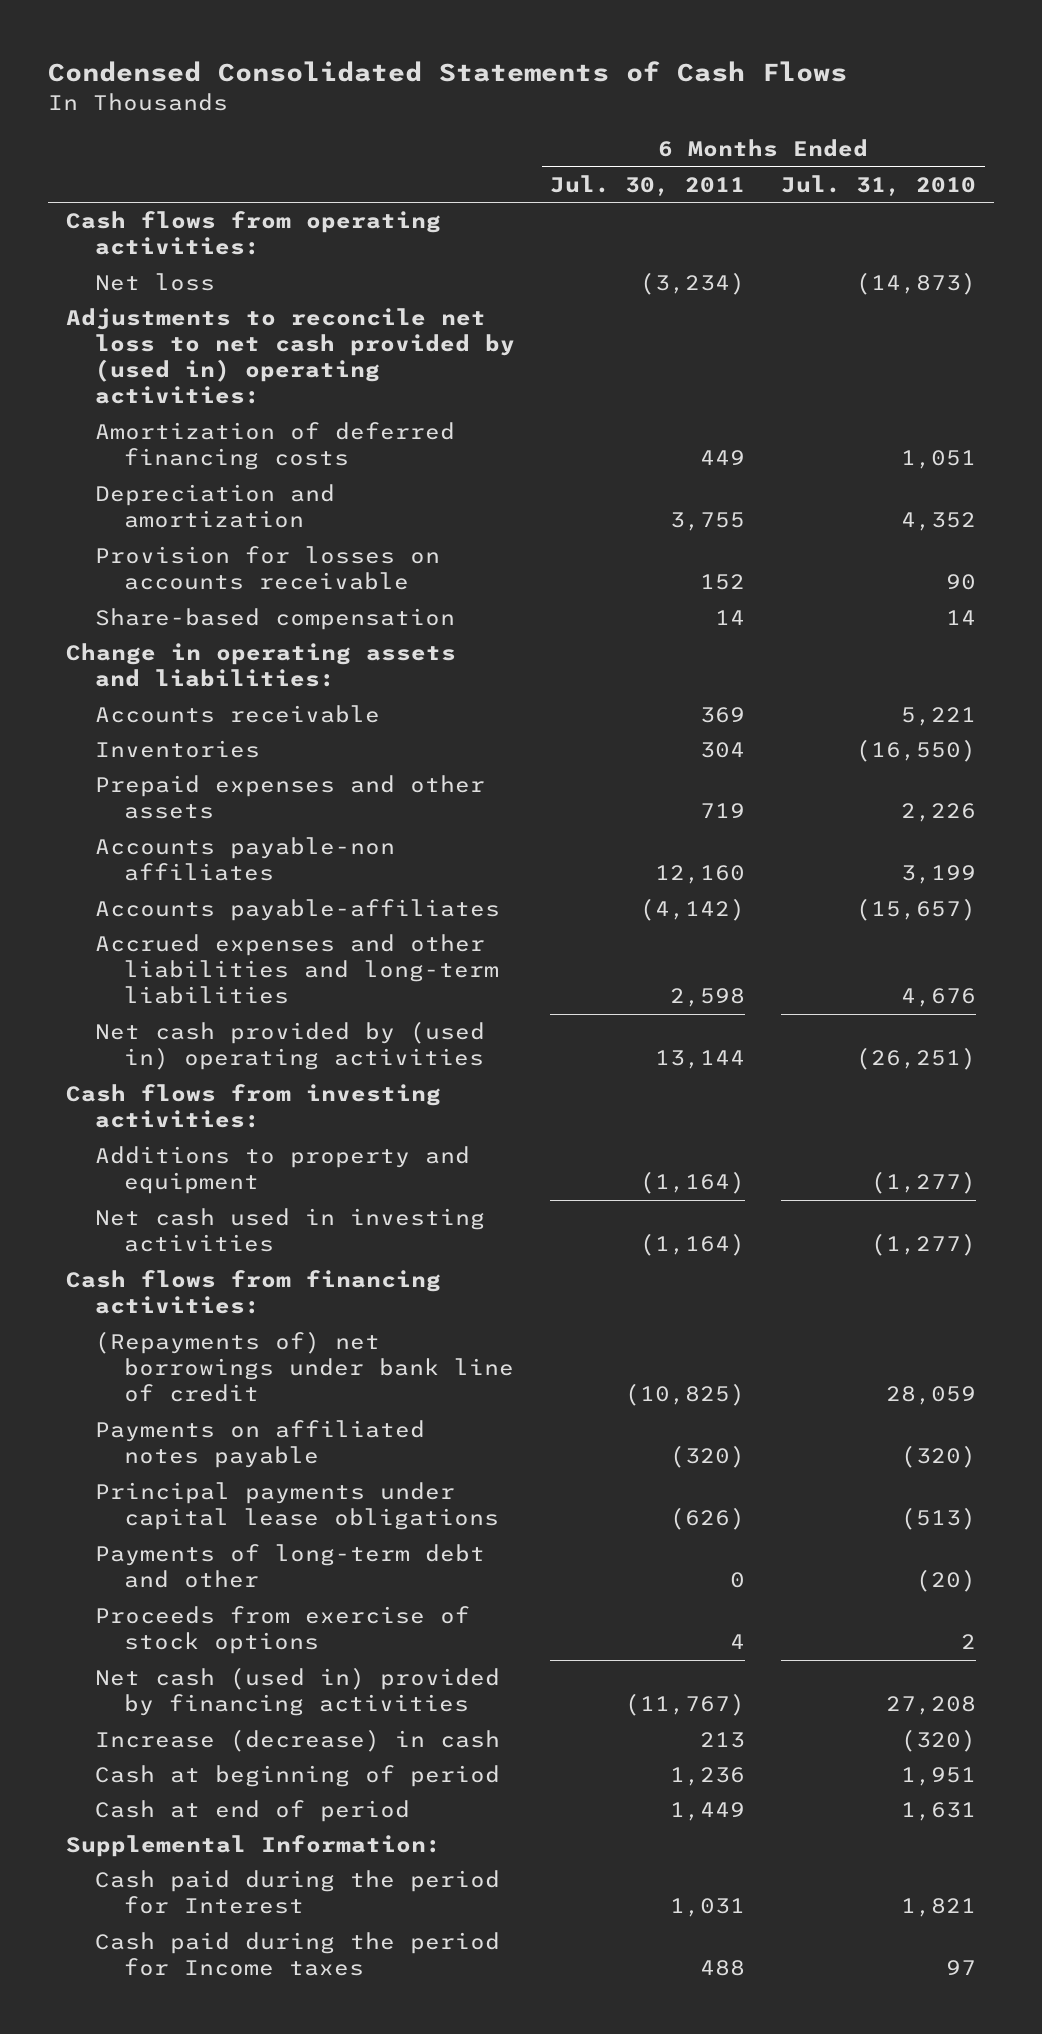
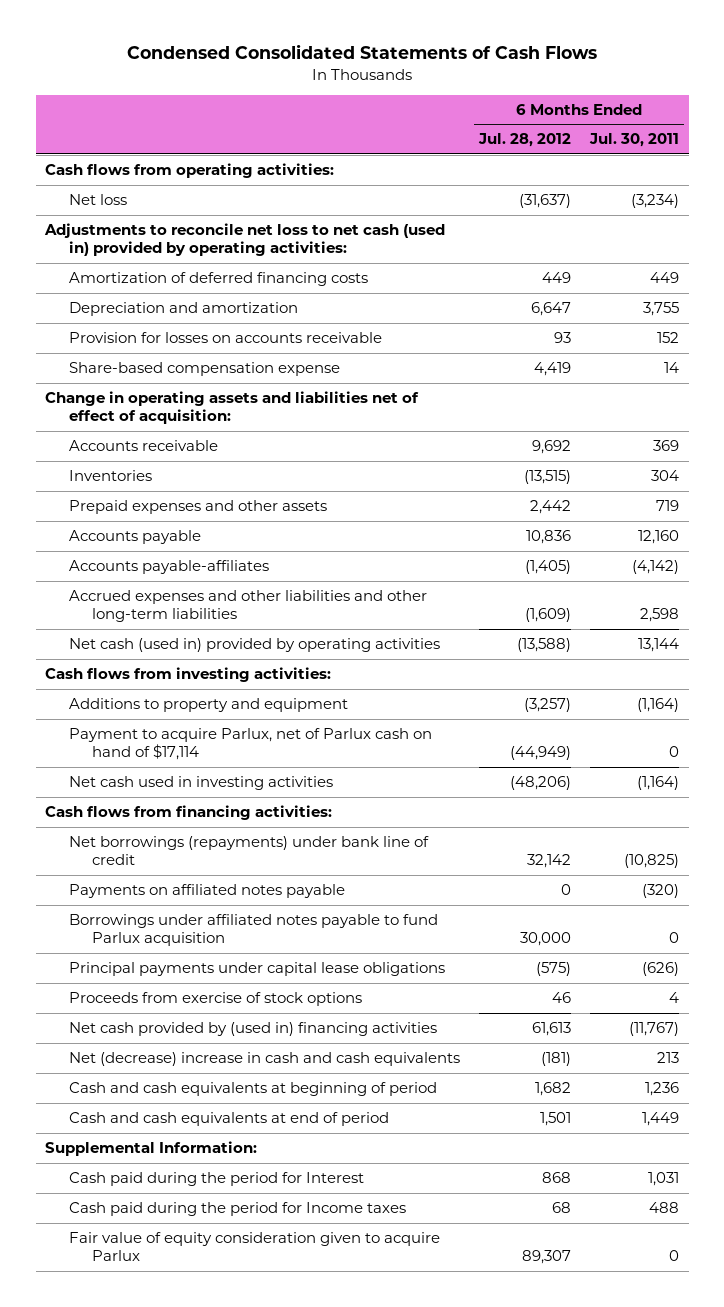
- | 6 Months Ended Jul. 30, 2011 | 6 Months Ended Jul. 31, 2010
+ | 6 Months Ended Jul. 28, 2012 | 6 Months Ended Jul. 30, 2011
- Adjustments to reconcile net loss to net cash provided by (used in) operating activities:
+ Adjustments to reconcile net loss to net cash (used in) provided by operating activities:
- Share-based compensation | 14 | 14
- Change in operating assets and liabilities:
+ Share-based compensation expense | 4,419 | 14
+ Change in operating assets and liabilities net of effect of acquisition:
- Accounts payable-non affiliates | 12,160 | 3,199
+ Accounts payable | 10,836 | 12,160
- Accrued expenses and other liabilities and long-term liabilities | 2,598 | 4,676
- Net cash provided by (used in) operating activities | 13,144 | (26,251)
+ Accrued expenses and other liabilities and other long-term liabilities | (1,609) | 2,598
+ Net cash (used in) provided by operating activities | (13,588) | 13,144
+ Payment to acquire Parlux, net of Parlux cash on hand of $17,114 | (44,949) | 0
- (Repayments of) net borrowings under bank line of credit | (10,825) | 28,059
+ Net borrowings (repayments) under bank line of credit | 32,142 | (10,825)
+ Borrowings under affiliated notes payable to fund Parlux acquisition | 30,000 | 0
- Payments of long-term debt and other | 0 | (20)
- Net cash (used in) provided by financing activities | (11,767) | 27,208
- Increase (decrease) in cash | 213 | (320)
- Cash at beginning of period | 1,236 | 1,951
- Cash at end of period | 1,449 | 1,631
+ Net cash provided by (used in) financing activities | 61,613 | (11,767)
+ Net (decrease) increase in cash and cash equivalents | (181) | 213
+ Cash and cash equivalents at beginning of period | 1,682 | 1,236
+ Cash and cash equivalents at end of period | 1,501 | 1,449
+ Fair value of equity consideration given to acquire Parlux | 89,307 | 0

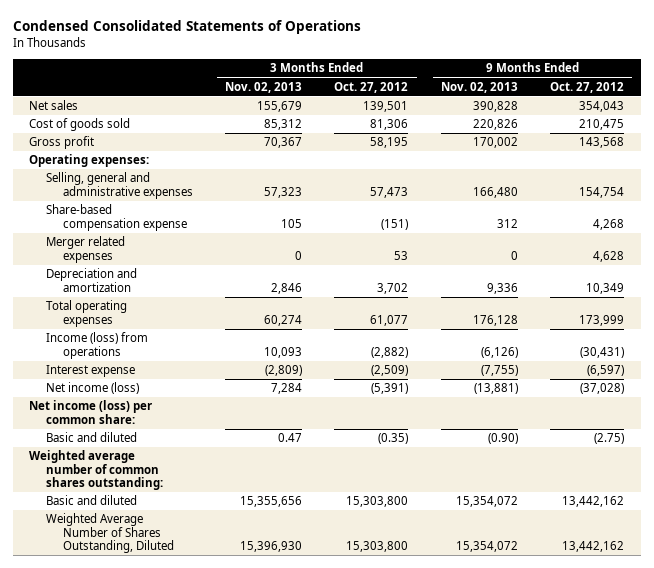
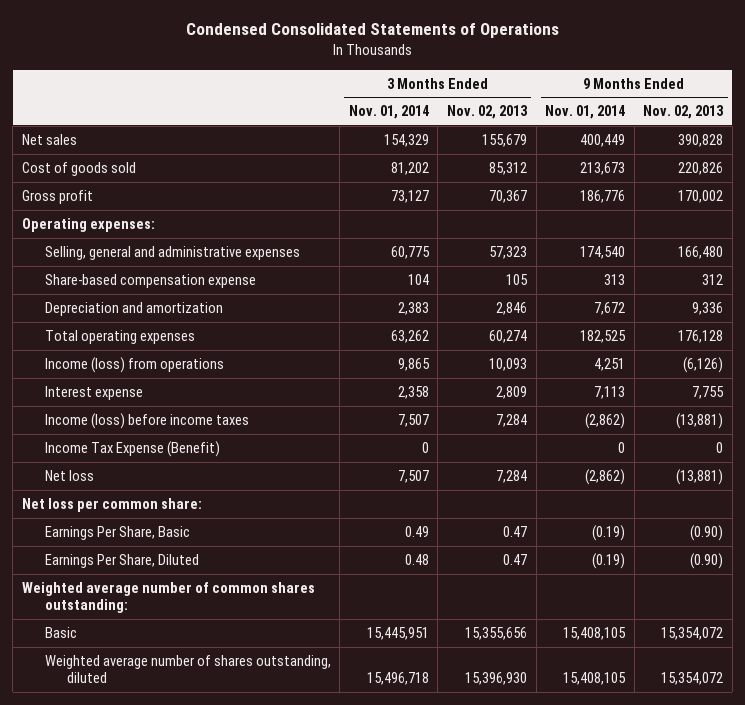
- | 3 Months Ended Nov. 02, 2013 | 3 Months Ended Oct. 27, 2012 | 9 Months Ended Nov. 02, 2013 | 9 Months Ended Oct. 27, 2012
+ | 3 Months Ended Nov. 01, 2014 | 3 Months Ended Nov. 02, 2013 | 9 Months Ended Nov. 01, 2014 | 9 Months Ended Nov. 02, 2013
- Merger related expenses | 0 | 53 | 0 | 4,628
- Interest expense | (2,809) | (2,509) | (7,755) | (6,597)
- Net income (loss) | 7,284 | (5,391) | (13,881) | (37,028)
- Net income (loss) per common share:
- Basic and diluted | 0.47 | (0.35) | (0.90) | (2.75)
+ Interest expense | 2,358 | 2,809 | 7,113 | 7,755
+ Income (loss) before income taxes | 7,507 | 7,284 | (2,862) | (13,881)
+ Income Tax Expense (Benefit) | 0 | | 0 | 0
+ Net loss | 7,507 | 7,284 | (2,862) | (13,881)
+ Net loss per common share:
+ Earnings Per Share, Basic | 0.49 | 0.47 | (0.19) | (0.90)
+ Earnings Per Share, Diluted | 0.48 | 0.47 | (0.19) | (0.90)
- Basic and diluted | 15,355,656 | 15,303,800 | 15,354,072 | 13,442,162
- Weighted Average Number of Shares Outstanding, Diluted | 15,396,930 | 15,303,800 | 15,354,072 | 13,442,162
+ Basic | 15,445,951 | 15,355,656 | 15,408,105 | 15,354,072
+ Weighted average number of shares outstanding, diluted | 15,496,718 | 15,396,930 | 15,408,105 | 15,354,072

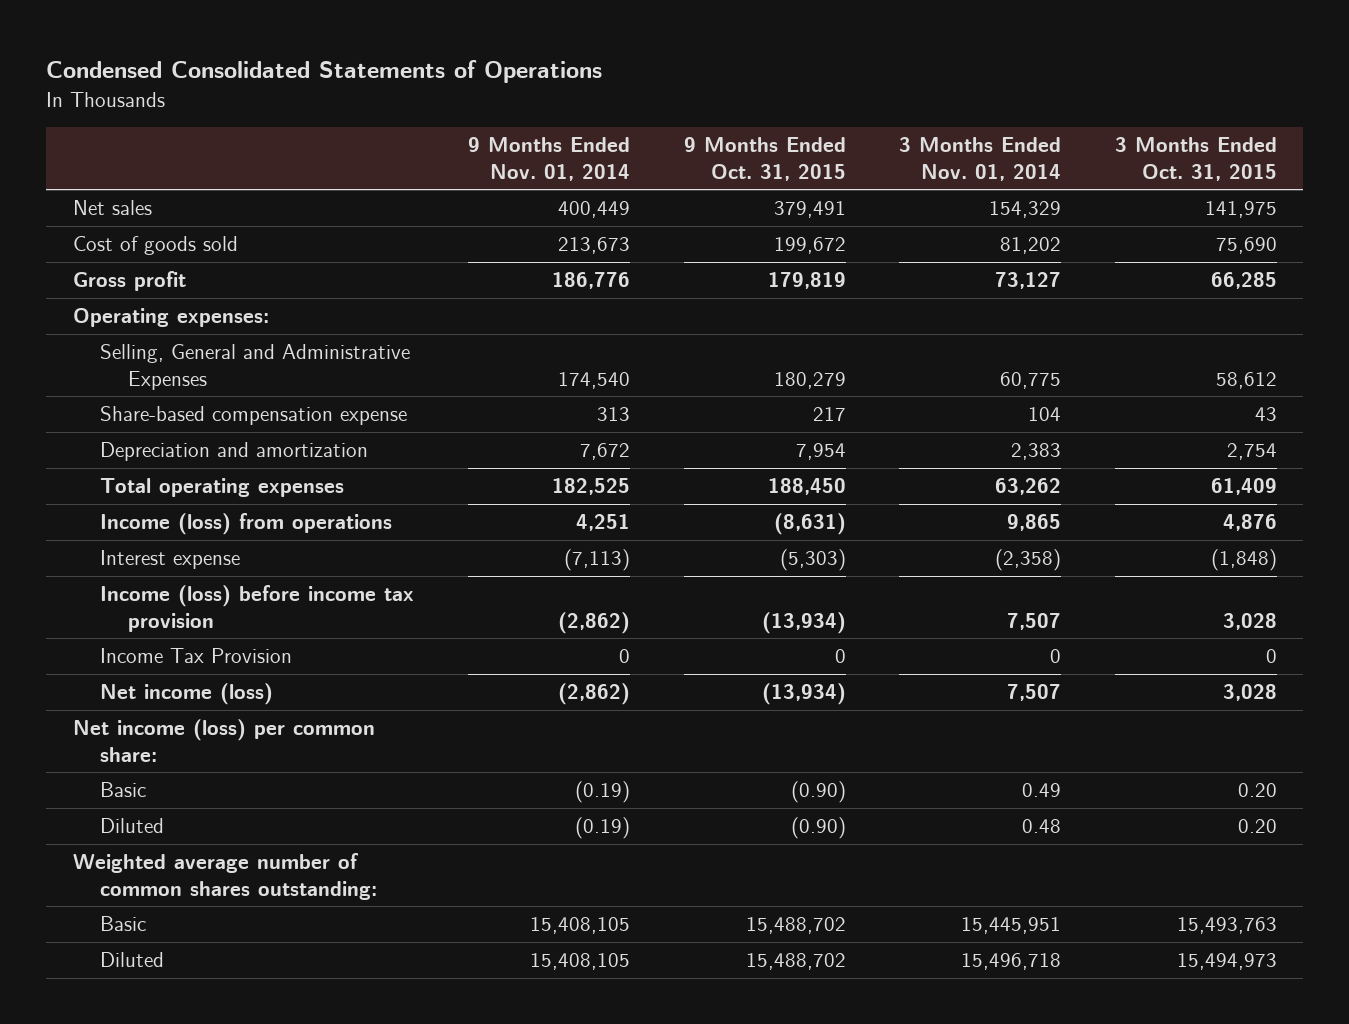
- | 3 Months Ended Nov. 01, 2014 | 3 Months Ended Nov. 02, 2013 | 9 Months Ended Nov. 01, 2014 | 9 Months Ended Nov. 02, 2013
+ | 9 Months Ended Nov. 01, 2014 | 9 Months Ended Oct. 31, 2015 | 3 Months Ended Nov. 01, 2014 | 3 Months Ended Oct. 31, 2015
- Selling, general and administrative expenses | 60,775 | 57,323 | 174,540 | 166,480
+ Selling, General and Administrative Expenses | 174,540 | 180,279 | 60,775 | 58,612
- Interest expense | 2,358 | 2,809 | 7,113 | 7,755
- Income (loss) before income taxes | 7,507 | 7,284 | (2,862) | (13,881)
- Income Tax Expense (Benefit) | 0 | | 0 | 0
- Net loss | 7,507 | 7,284 | (2,862) | (13,881)
- Net loss per common share:
- Earnings Per Share, Basic | 0.49 | 0.47 | (0.19) | (0.90)
- Earnings Per Share, Diluted | 0.48 | 0.47 | (0.19) | (0.90)
+ Interest expense | (7,113) | (5,303) | (2,358) | (1,848)
+ Income (loss) before income tax provision | (2,862) | (13,934) | 7,507 | 3,028
+ Income Tax Provision | 0 | 0 | 0 | 0
+ Net income (loss) | (2,862) | (13,934) | 7,507 | 3,028
+ Net income (loss) per common share:
+ Basic | (0.19) | (0.90) | 0.49 | 0.20
+ Diluted | (0.19) | (0.90) | 0.48 | 0.20
- Weighted average number of shares outstanding, diluted | 15,496,718 | 15,396,930 | 15,408,105 | 15,354,072
+ Diluted | 15,408,105 | 15,488,702 | 15,496,718 | 15,494,973

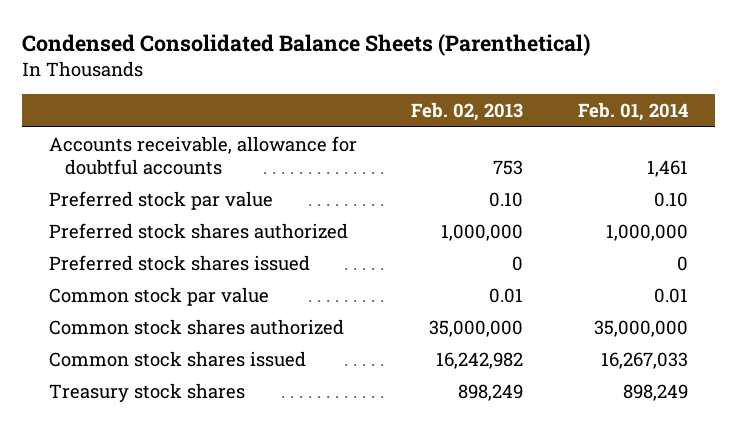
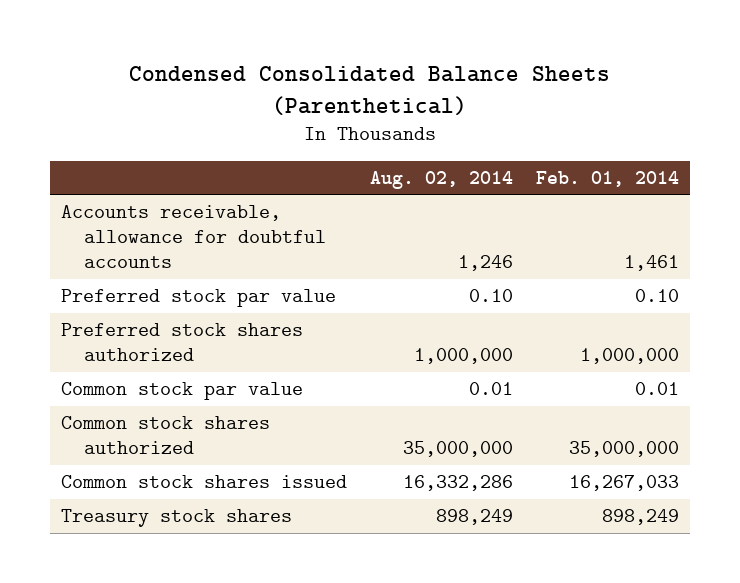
- | Feb. 02, 2013 | Feb. 01, 2014
+ | Aug. 02, 2014 | Feb. 01, 2014
- Preferred stock shares issued | 0 | 0

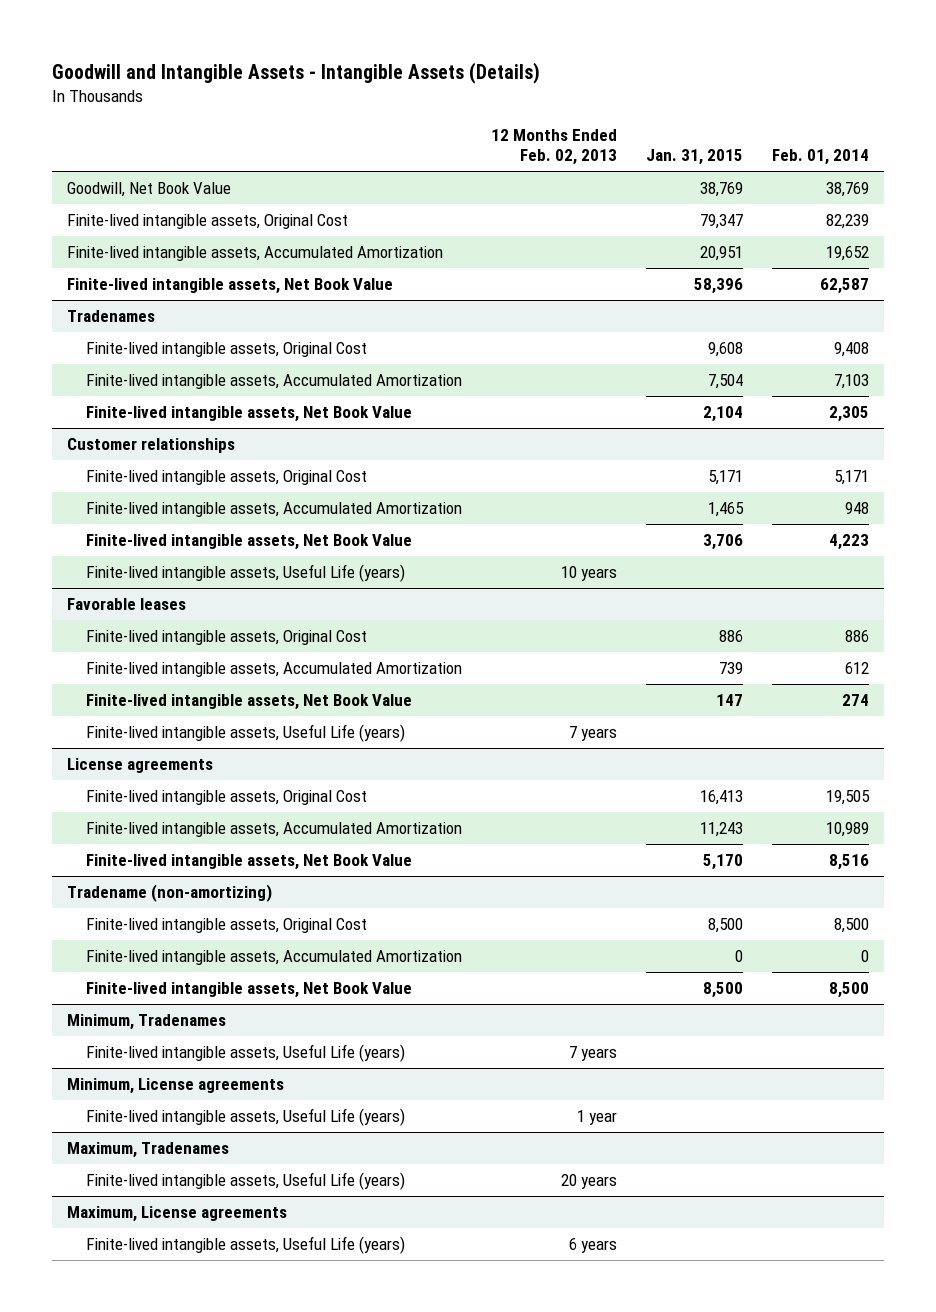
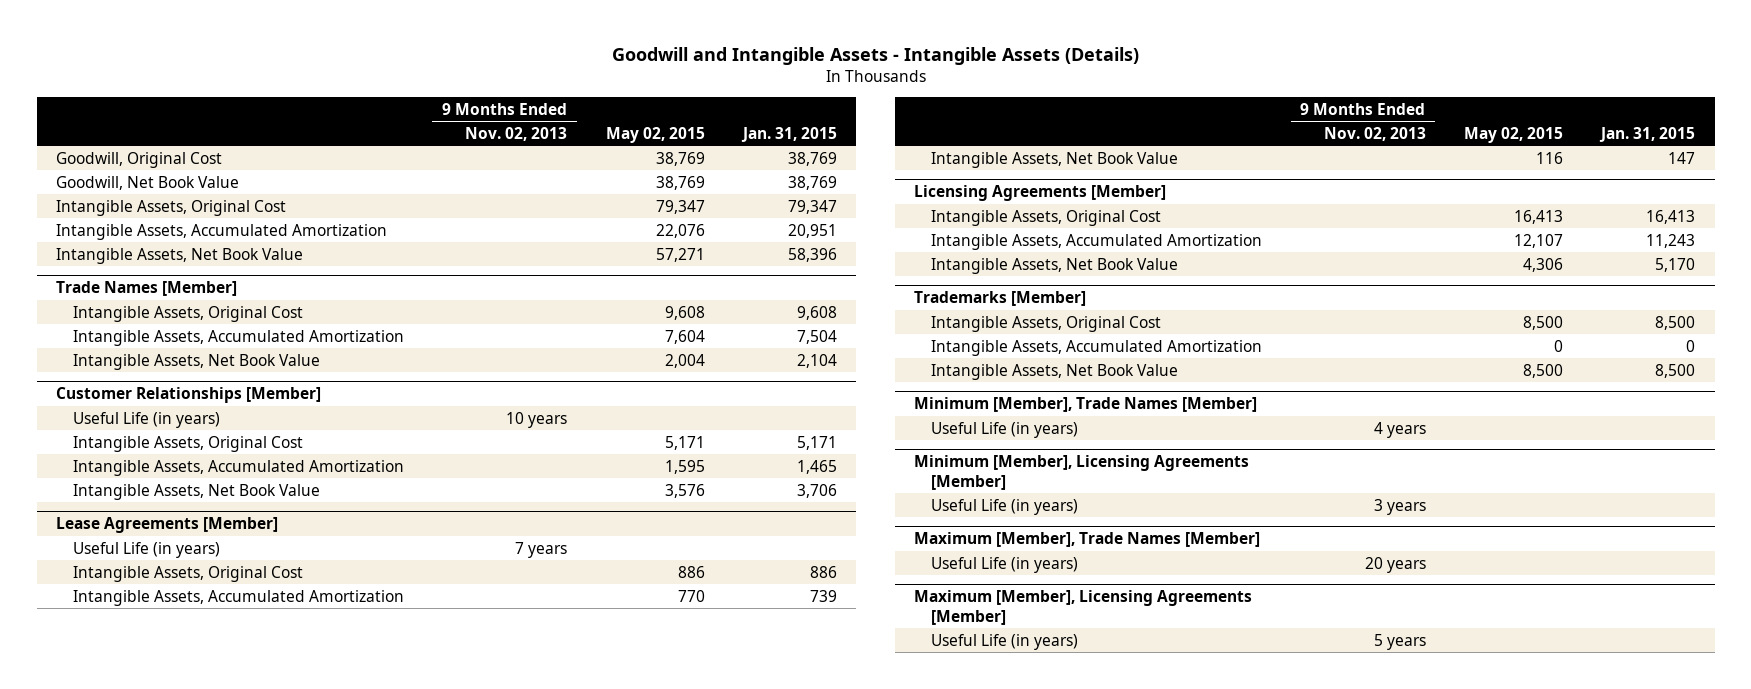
- | 12 Months Ended Feb. 02, 2013 | Jan. 31, 2015 | Feb. 01, 2014
+ | 9 Months Ended Nov. 02, 2013 | May 02, 2015 | Jan. 31, 2015
+ Goodwill, Original Cost | | 38,769 | 38,769
- Finite-lived intangible assets, Original Cost | | 79,347 | 82,239
- Finite-lived intangible assets, Accumulated Amortization | | 20,951 | 19,652
- Finite-lived intangible assets, Net Book Value | | 58,396 | 62,587
- Tradenames
- Finite-lived intangible assets, Original Cost | | 9,608 | 9,408
- Finite-lived intangible assets, Accumulated Amortization | | 7,504 | 7,103
- Finite-lived intangible assets, Net Book Value | | 2,104 | 2,305
- Customer relationships
- Finite-lived intangible assets, Original Cost | | 5,171 | 5,171
- Finite-lived intangible assets, Accumulated Amortization | | 1,465 | 948
- Finite-lived intangible assets, Net Book Value | | 3,706 | 4,223
- Finite-lived intangible assets, Useful Life (years) | 10 years | |
- Favorable leases
- Finite-lived intangible assets, Original Cost | | 886 | 886
- Finite-lived intangible assets, Accumulated Amortization | | 739 | 612
- Finite-lived intangible assets, Net Book Value | | 147 | 274
- Finite-lived intangible assets, Useful Life (years) | 7 years | |
- License agreements
- Finite-lived intangible assets, Original Cost | | 16,413 | 19,505
- Finite-lived intangible assets, Accumulated Amortization | | 11,243 | 10,989
- Finite-lived intangible assets, Net Book Value | | 5,170 | 8,516
- Tradename (non-amortizing)
- Finite-lived intangible assets, Original Cost | | 8,500 | 8,500
- Finite-lived intangible assets, Accumulated Amortization | | 0 | 0
- Finite-lived intangible assets, Net Book Value | | 8,500 | 8,500
- Minimum, Tradenames
- Finite-lived intangible assets, Useful Life (years) | 7 years | |
- Minimum, License agreements
- Finite-lived intangible assets, Useful Life (years) | 1 year | |
- Maximum, Tradenames
- Finite-lived intangible assets, Useful Life (years) | 20 years | |
- Maximum, License agreements
- Finite-lived intangible assets, Useful Life (years) | 6 years | |
+ Intangible Assets, Original Cost | | 79,347 | 79,347
+ Intangible Assets, Accumulated Amortization | | 22,076 | 20,951
+ Intangible Assets, Net Book Value | | 57,271 | 58,396
+ Trade Names [Member]
+ Intangible Assets, Original Cost | | 9,608 | 9,608
+ Intangible Assets, Accumulated Amortization | | 7,604 | 7,504
+ Intangible Assets, Net Book Value | | 2,004 | 2,104
+ Customer Relationships [Member]
+ Useful Life (in years) | 10 years | |
+ Intangible Assets, Original Cost | | 5,171 | 5,171
+ Intangible Assets, Accumulated Amortization | | 1,595 | 1,465
+ Intangible Assets, Net Book Value | | 3,576 | 3,706
+ Lease Agreements [Member]
+ Useful Life (in years) | 7 years | |
+ Intangible Assets, Original Cost | | 886 | 886
+ Intangible Assets, Accumulated Amortization | | 770 | 739
+ Intangible Assets, Net Book Value | | 116 | 147
+ Licensing Agreements [Member]
+ Intangible Assets, Original Cost | | 16,413 | 16,413
+ Intangible Assets, Accumulated Amortization | | 12,107 | 11,243
+ Intangible Assets, Net Book Value | | 4,306 | 5,170
+ Trademarks [Member]
+ Intangible Assets, Original Cost | | 8,500 | 8,500
+ Intangible Assets, Accumulated Amortization | | 0 | 0
+ Intangible Assets, Net Book Value | | 8,500 | 8,500
+ Minimum [Member], Trade Names [Member]
+ Useful Life (in years) | 4 years | |
+ Minimum [Member], Licensing Agreements [Member]
+ Useful Life (in years) | 3 years | |
+ Maximum [Member], Trade Names [Member]
+ Useful Life (in years) | 20 years | |
+ Maximum [Member], Licensing Agreements [Member]
+ Useful Life (in years) | 5 years | |

